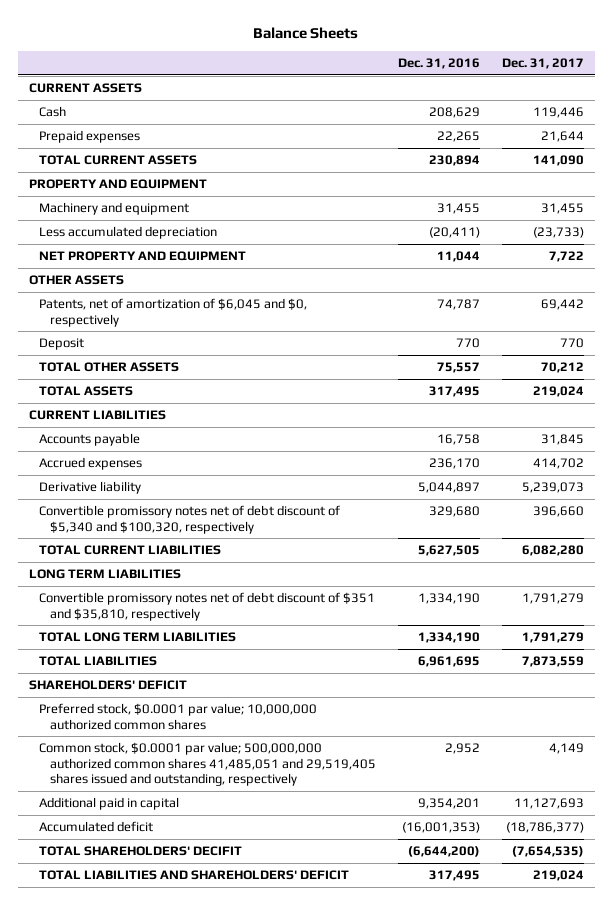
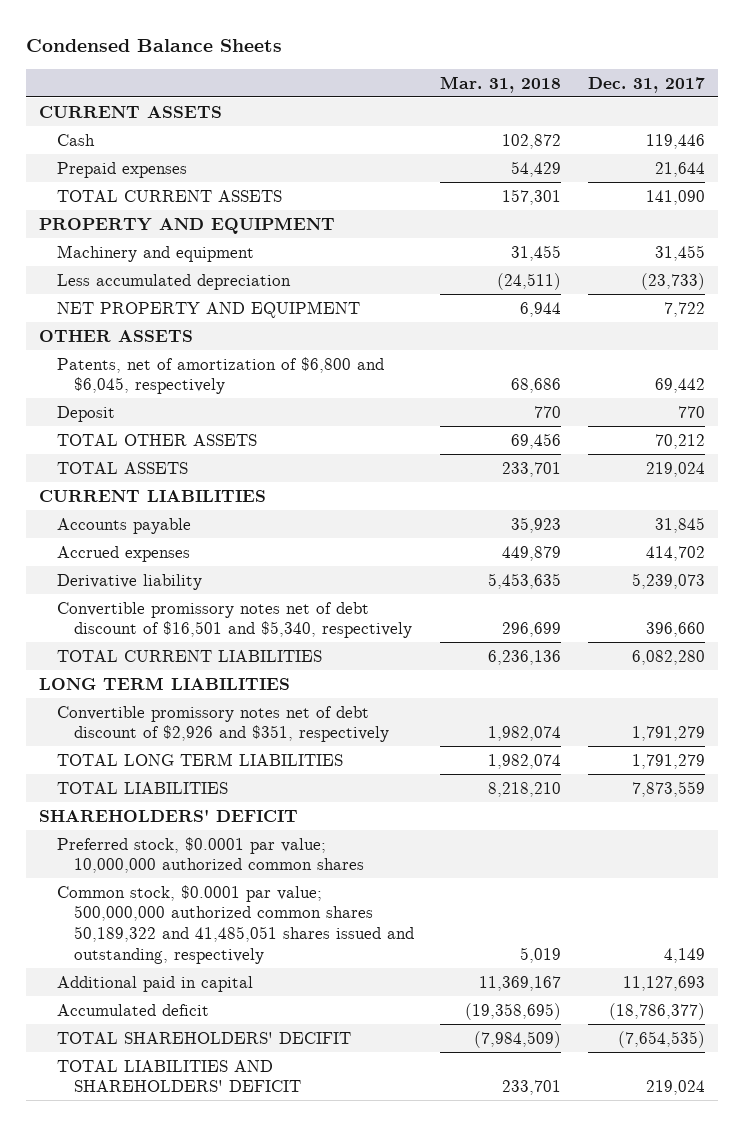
- Balance Sheets
+ Condensed Balance Sheets
- | Dec. 31, 2016 | Dec. 31, 2017
+ | Mar. 31, 2018 | Dec. 31, 2017
- Patents, net of amortization of $6,045 and $0, respectively | 74,787 | 69,442
+ Patents, net of amortization of $6,800 and $6,045, respectively | 68,686 | 69,442
- Convertible promissory notes net of debt discount of $5,340 and $100,320, respectively | 329,680 | 396,660
+ Convertible promissory notes net of debt discount of $16,501 and $5,340, respectively | 296,699 | 396,660
- Convertible promissory notes net of debt discount of $351 and $35,810, respectively | 1,334,190 | 1,791,279
+ Convertible promissory notes net of debt discount of $2,926 and $351, respectively | 1,982,074 | 1,791,279
- Common stock, $0.0001 par value; 500,000,000 authorized common shares 41,485,051 and 29,519,405 shares issued and outstanding, respectively | 2,952 | 4,149
+ Common stock, $0.0001 par value; 500,000,000 authorized common shares 50,189,322 and 41,485,051 shares issued and outstanding, respectively | 5,019 | 4,149

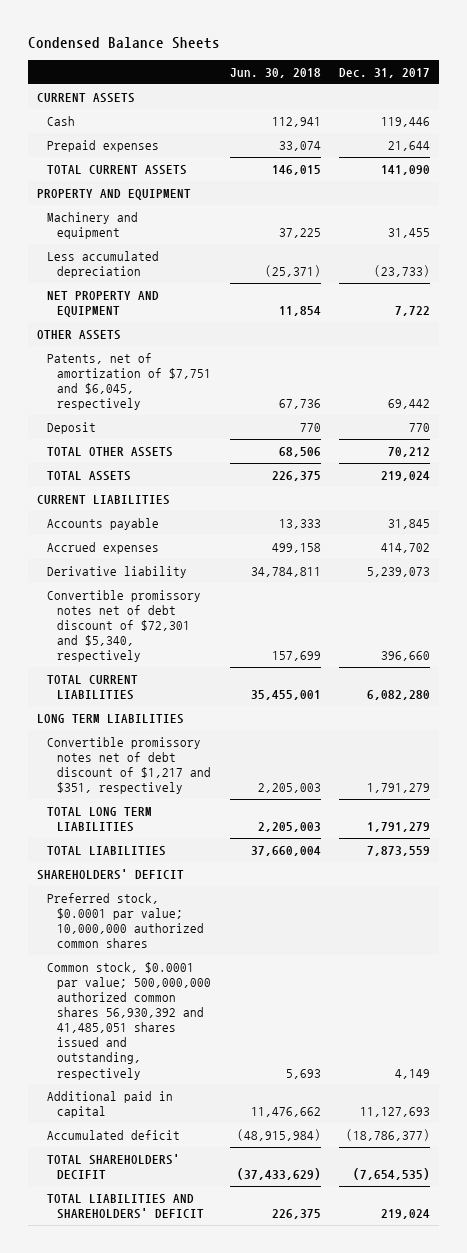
- | Mar. 31, 2018 | Dec. 31, 2017
+ | Jun. 30, 2018 | Dec. 31, 2017
- Patents, net of amortization of $6,800 and $6,045, respectively | 68,686 | 69,442
+ Patents, net of amortization of $7,751 and $6,045, respectively | 67,736 | 69,442
- Convertible promissory notes net of debt discount of $16,501 and $5,340, respectively | 296,699 | 396,660
+ Convertible promissory notes net of debt discount of $72,301 and $5,340, respectively | 157,699 | 396,660
- Convertible promissory notes net of debt discount of $2,926 and $351, respectively | 1,982,074 | 1,791,279
+ Convertible promissory notes net of debt discount of $1,217 and $351, respectively | 2,205,003 | 1,791,279
- Common stock, $0.0001 par value; 500,000,000 authorized common shares 50,189,322 and 41,485,051 shares issued and outstanding, respectively | 5,019 | 4,149
+ Common stock, $0.0001 par value; 500,000,000 authorized common shares 56,930,392 and 41,485,051 shares issued and outstanding, respectively | 5,693 | 4,149

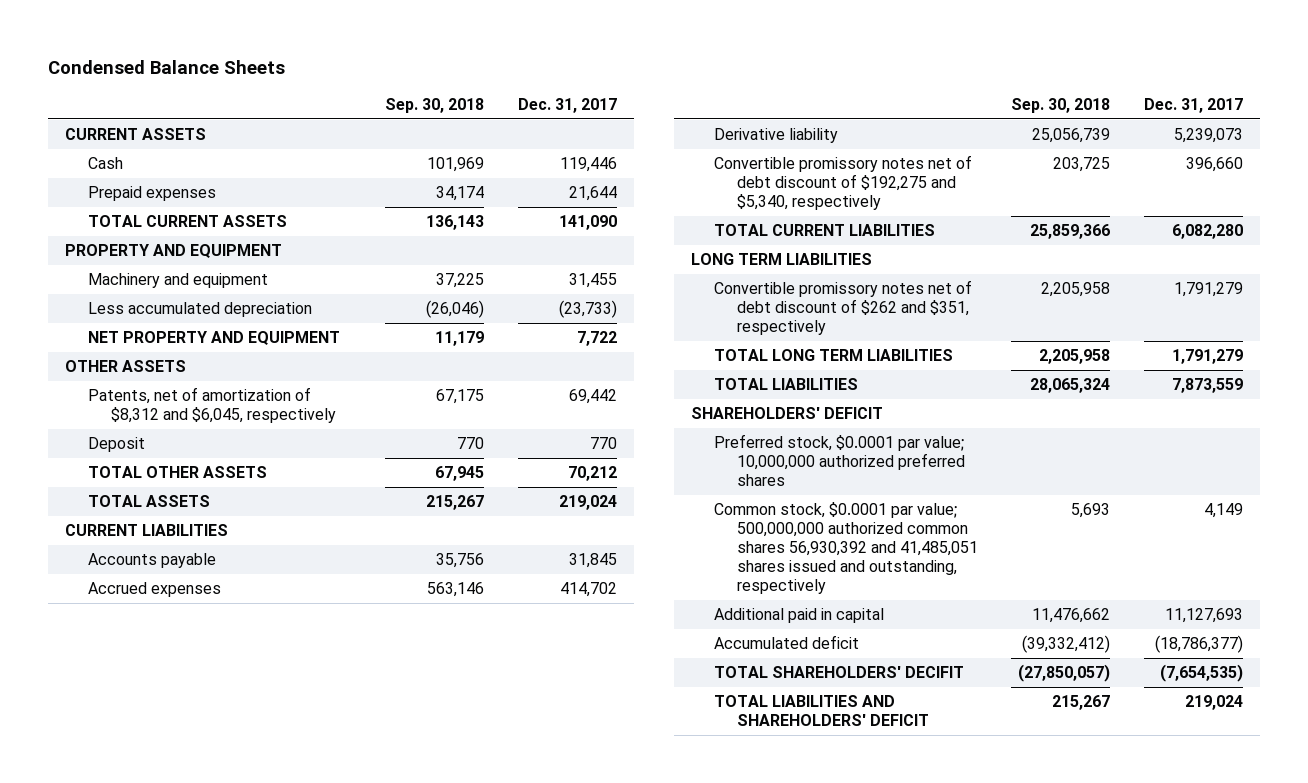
- | Jun. 30, 2018 | Dec. 31, 2017
+ | Sep. 30, 2018 | Dec. 31, 2017
- Patents, net of amortization of $7,751 and $6,045, respectively | 67,736 | 69,442
+ Patents, net of amortization of $8,312 and $6,045, respectively | 67,175 | 69,442
- Convertible promissory notes net of debt discount of $72,301 and $5,340, respectively | 157,699 | 396,660
+ Convertible promissory notes net of debt discount of $192,275 and $5,340, respectively | 203,725 | 396,660
- Convertible promissory notes net of debt discount of $1,217 and $351, respectively | 2,205,003 | 1,791,279
+ Convertible promissory notes net of debt discount of $262 and $351, respectively | 2,205,958 | 1,791,279
- Preferred stock, $0.0001 par value; 10,000,000 authorized common shares
+ Preferred stock, $0.0001 par value; 10,000,000 authorized preferred shares

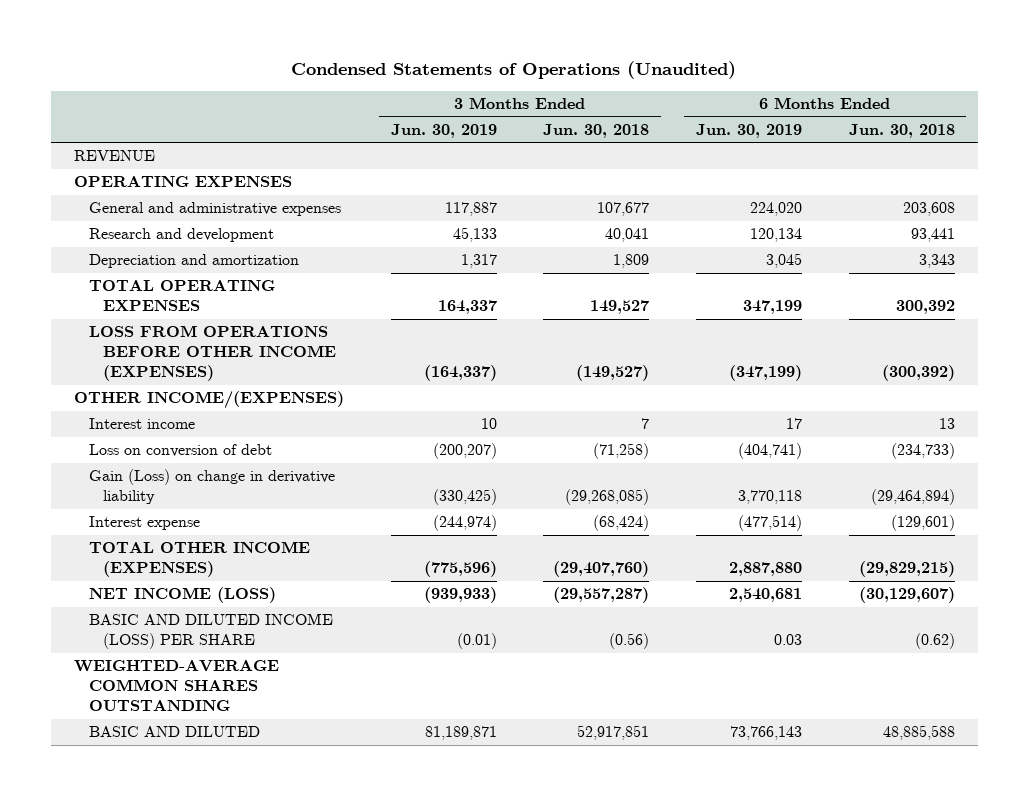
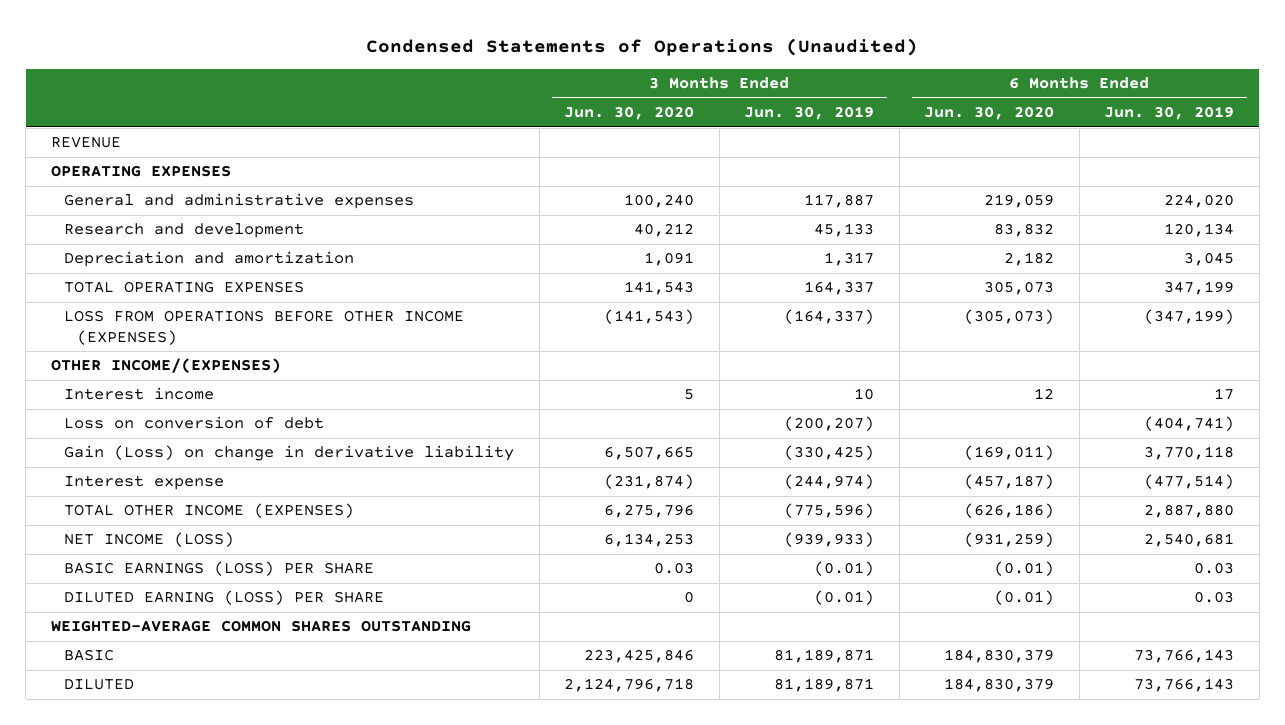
- | 3 Months Ended Jun. 30, 2019 | 3 Months Ended Jun. 30, 2018 | 6 Months Ended Jun. 30, 2019 | 6 Months Ended Jun. 30, 2018
+ | 3 Months Ended Jun. 30, 2020 | 3 Months Ended Jun. 30, 2019 | 6 Months Ended Jun. 30, 2020 | 6 Months Ended Jun. 30, 2019
- BASIC AND DILUTED INCOME (LOSS) PER SHARE | (0.01) | (0.56) | 0.03 | (0.62)
+ BASIC EARNINGS (LOSS) PER SHARE | 0.03 | (0.01) | (0.01) | 0.03
+ DILUTED EARNING (LOSS) PER SHARE | 0 | (0.01) | (0.01) | 0.03
- BASIC AND DILUTED | 81,189,871 | 52,917,851 | 73,766,143 | 48,885,588
+ BASIC | 223,425,846 | 81,189,871 | 184,830,379 | 73,766,143
+ DILUTED | 2,124,796,718 | 81,189,871 | 184,830,379 | 73,766,143

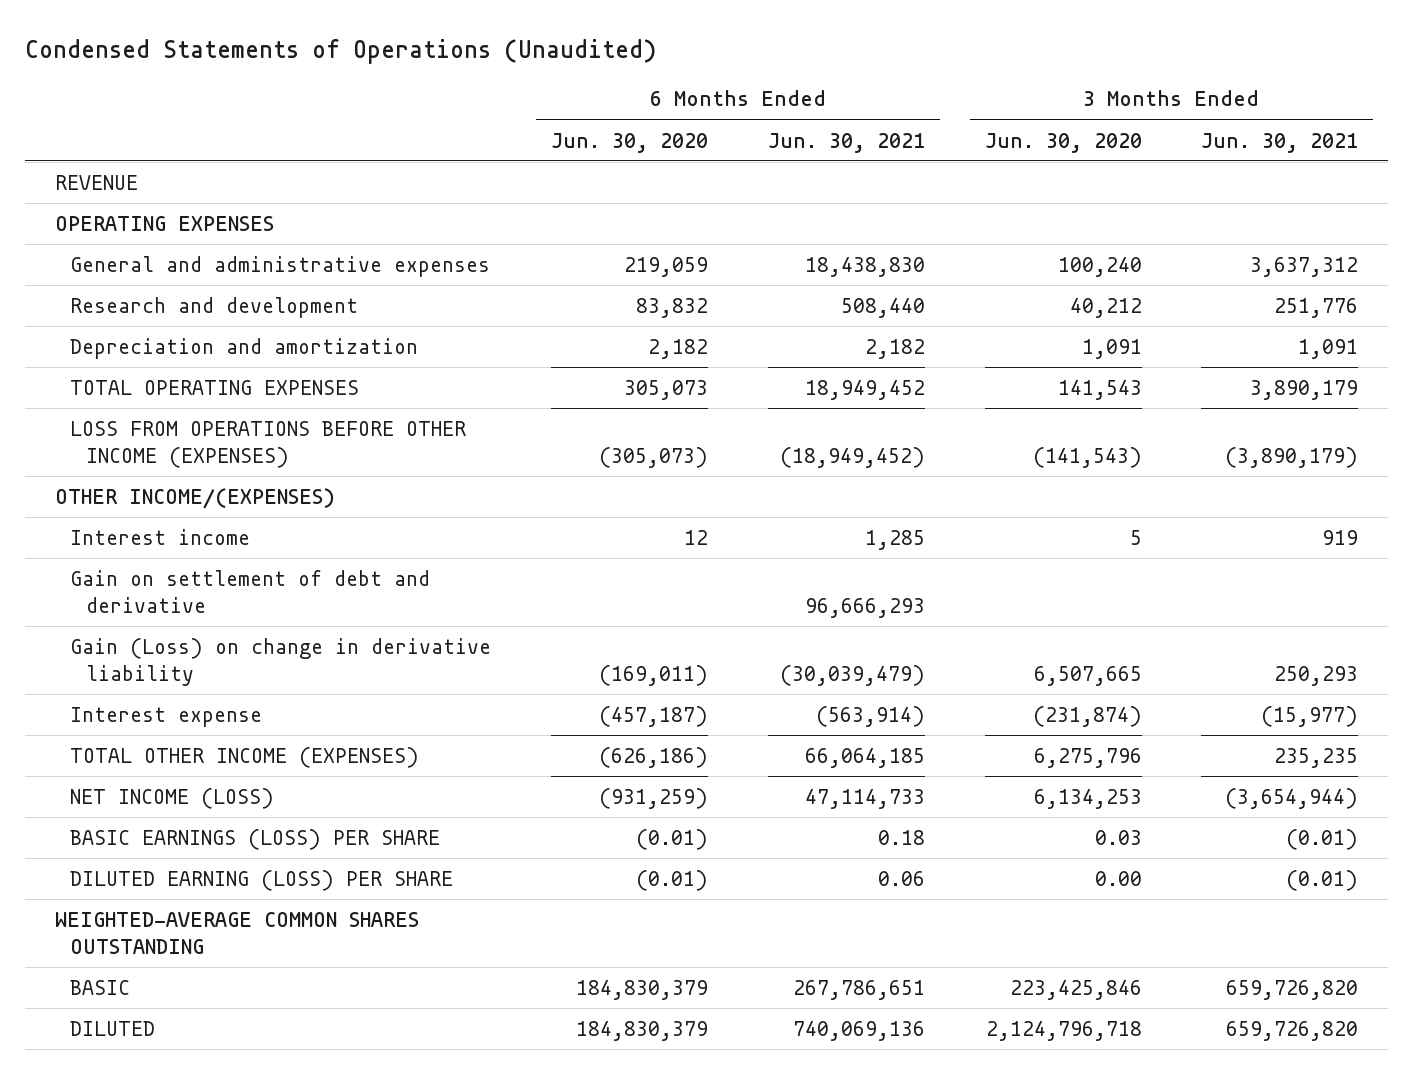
- | 3 Months Ended Jun. 30, 2020 | 3 Months Ended Jun. 30, 2019 | 6 Months Ended Jun. 30, 2020 | 6 Months Ended Jun. 30, 2019
+ | 6 Months Ended Jun. 30, 2020 | 6 Months Ended Jun. 30, 2021 | 3 Months Ended Jun. 30, 2020 | 3 Months Ended Jun. 30, 2021
- Loss on conversion of debt | | (200,207) | | (404,741)
+ Gain on settlement of debt and derivative | | 96,666,293 | |
- DILUTED EARNING (LOSS) PER SHARE | 0 | (0.01) | (0.01) | 0.03
+ DILUTED EARNING (LOSS) PER SHARE | (0.01) | 0.06 | 0.00 | (0.01)

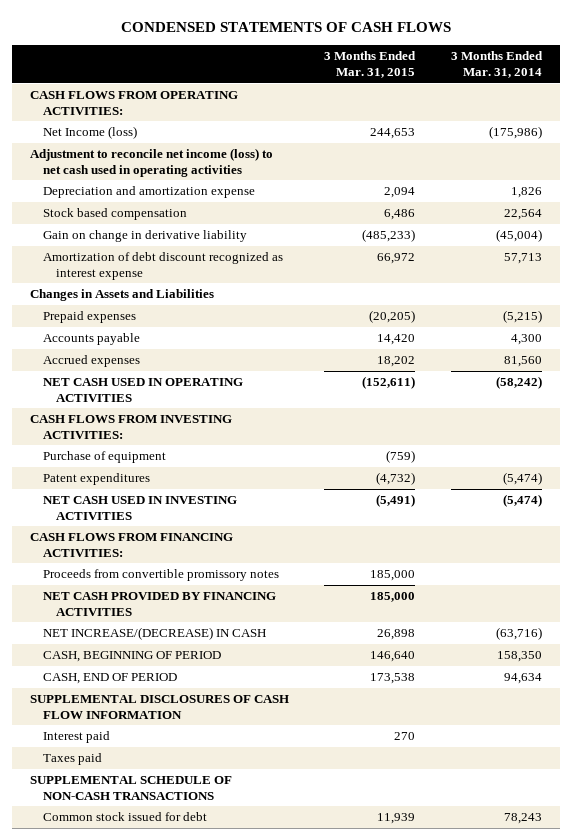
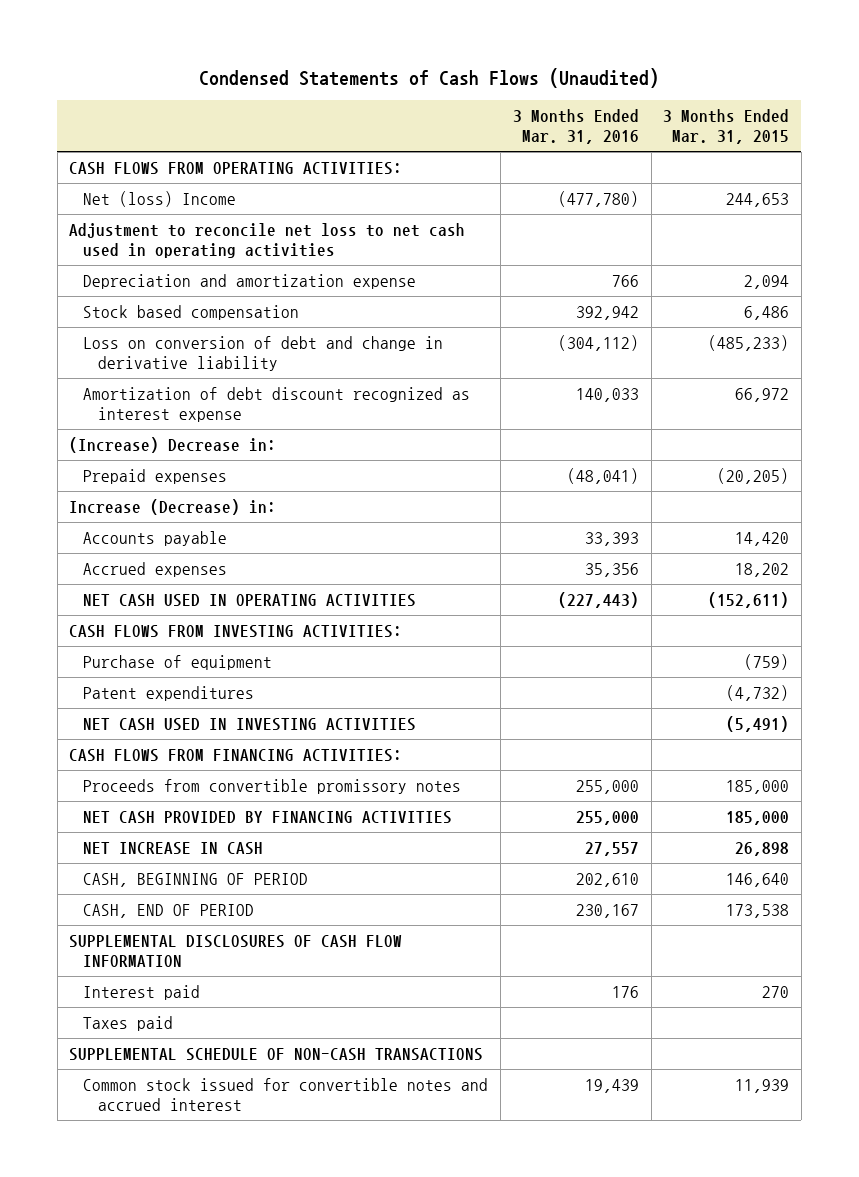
- CONDENSED STATEMENTS OF CASH FLOWS
+ Condensed Statements of Cash Flows (Unaudited)
- | 3 Months Ended Mar. 31, 2015 | 3 Months Ended Mar. 31, 2014
+ | 3 Months Ended Mar. 31, 2016 | 3 Months Ended Mar. 31, 2015
- Net Income (loss) | 244,653 | (175,986)
- Adjustment to reconcile net income (loss) to net cash used in operating activities
+ Net (loss) Income | (477,780) | 244,653
+ Adjustment to reconcile net loss to net cash used in operating activities
- Gain on change in derivative liability | (485,233) | (45,004)
+ Loss on conversion of debt and change in derivative liability | (304,112) | (485,233)
- Changes in Assets and Liabilities
+ (Increase) Decrease in:
+ Increase (Decrease) in:
- NET INCREASE/(DECREASE) IN CASH | 26,898 | (63,716)
+ NET INCREASE IN CASH | 27,557 | 26,898
- Common stock issued for debt | 11,939 | 78,243
+ Common stock issued for convertible notes and accrued interest | 19,439 | 11,939

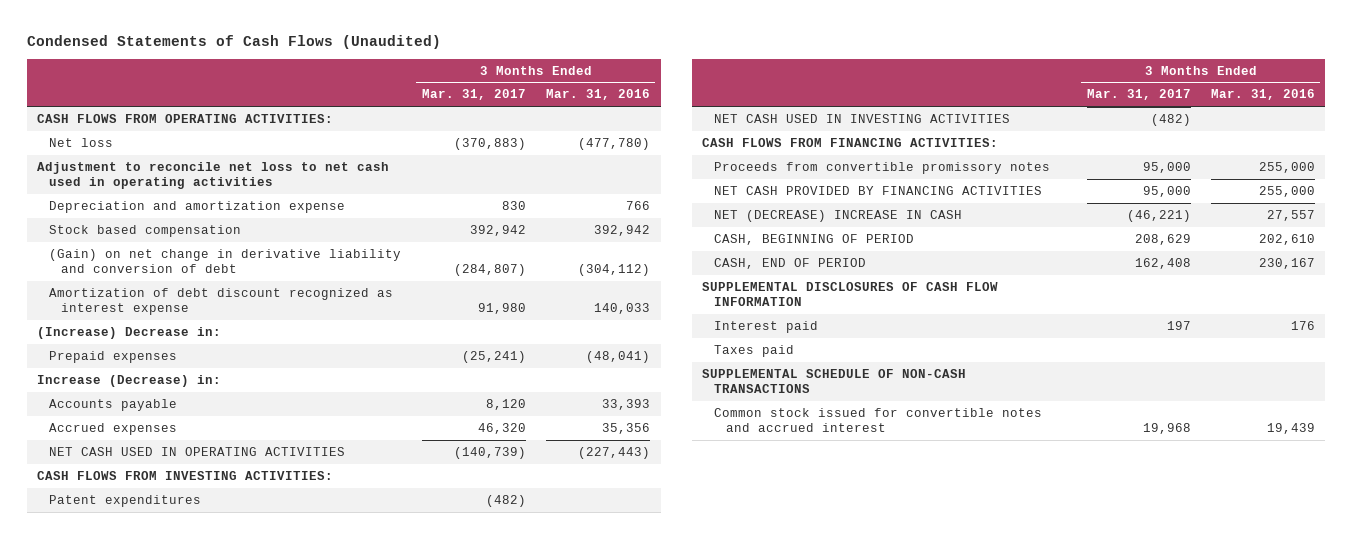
- | 3 Months Ended Mar. 31, 2016 | 3 Months Ended Mar. 31, 2015
+ | 3 Months Ended Mar. 31, 2017 | 3 Months Ended Mar. 31, 2016
- Net (loss) Income | (477,780) | 244,653
+ Net loss | (370,883) | (477,780)
- Loss on conversion of debt and change in derivative liability | (304,112) | (485,233)
+ (Gain) on net change in derivative liability and conversion of debt | (284,807) | (304,112)
- Purchase of equipment | | (759)
- NET INCREASE IN CASH | 27,557 | 26,898
+ NET (DECREASE) INCREASE IN CASH | (46,221) | 27,557

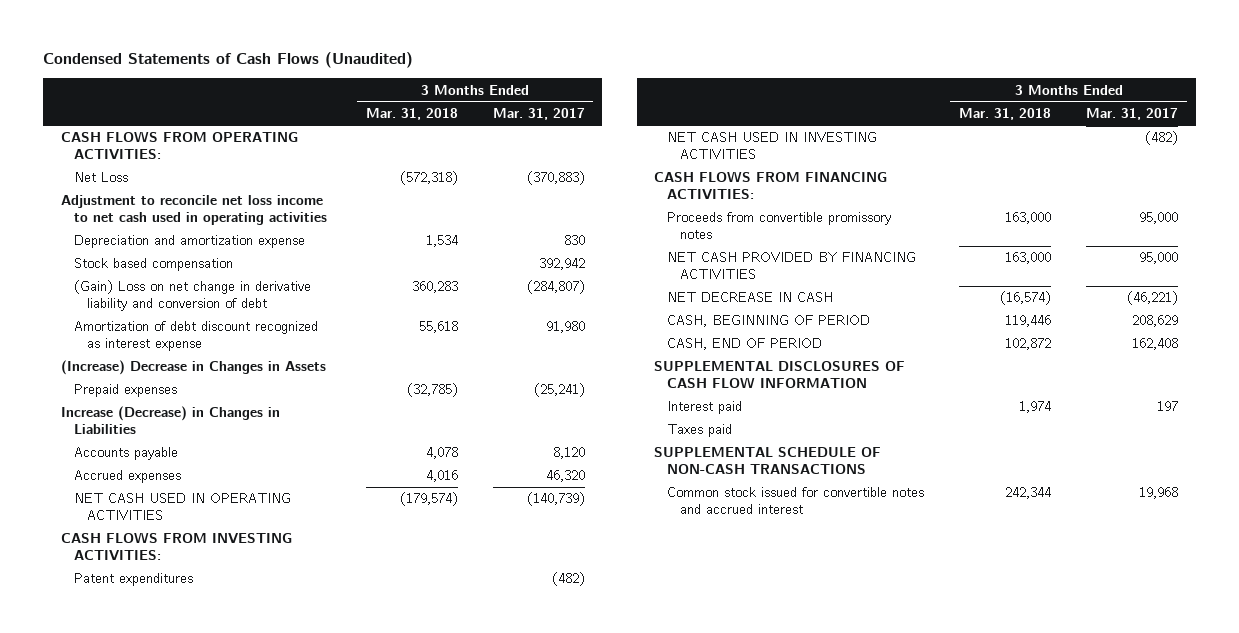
- | 3 Months Ended Mar. 31, 2017 | 3 Months Ended Mar. 31, 2016
+ | 3 Months Ended Mar. 31, 2018 | 3 Months Ended Mar. 31, 2017
- Net loss | (370,883) | (477,780)
- Adjustment to reconcile net loss to net cash used in operating activities
+ Net Loss | (572,318) | (370,883)
+ Adjustment to reconcile net loss income to net cash used in operating activities
- (Gain) on net change in derivative liability and conversion of debt | (284,807) | (304,112)
+ (Gain) Loss on net change in derivative liability and conversion of debt | 360,283 | (284,807)
- (Increase) Decrease in:
+ (Increase) Decrease in Changes in Assets
- Increase (Decrease) in:
+ Increase (Decrease) in Changes in Liabilities
- NET (DECREASE) INCREASE IN CASH | (46,221) | 27,557
+ NET DECREASE IN CASH | (16,574) | (46,221)

